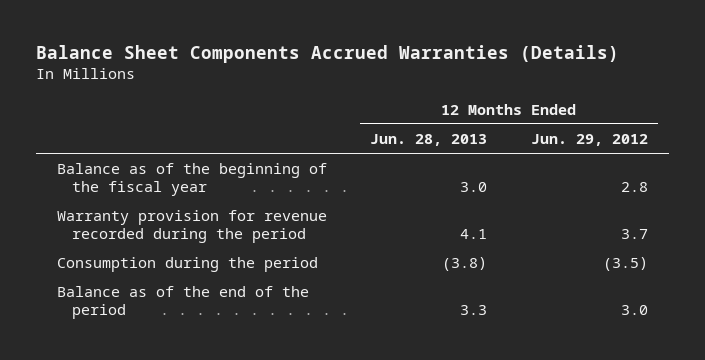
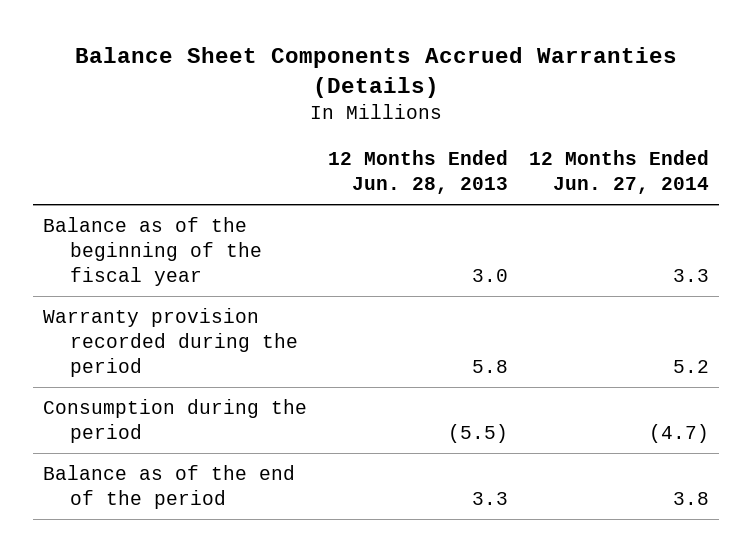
- | 12 Months Ended Jun. 28, 2013 | 12 Months Ended Jun. 29, 2012
+ | 12 Months Ended Jun. 28, 2013 | 12 Months Ended Jun. 27, 2014
- Warranty provision for revenue recorded during the period | 4.1 | 3.7
- Consumption during the period | (3.8) | (3.5)
+ Warranty provision recorded during the period | 5.8 | 5.2
+ Consumption during the period | (5.5) | (4.7)

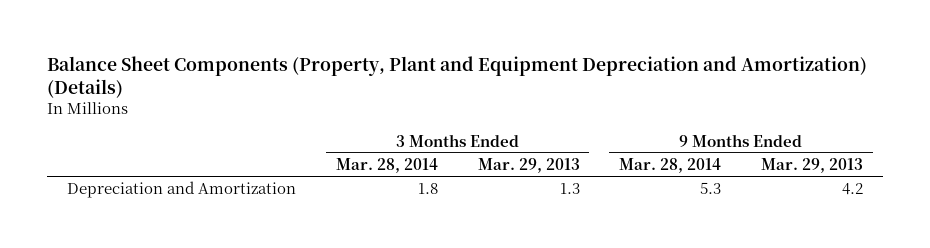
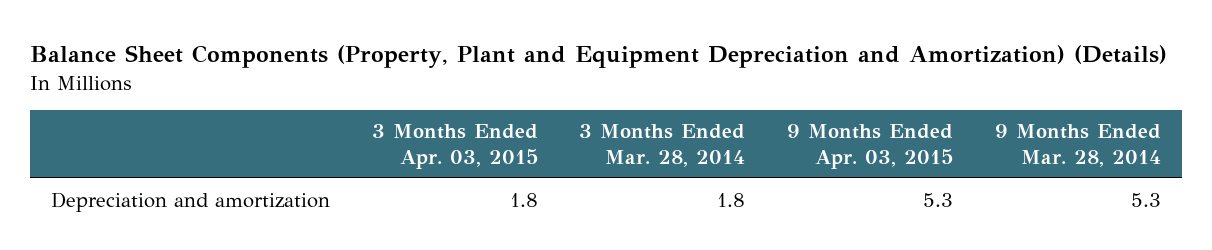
- | 3 Months Ended Mar. 28, 2014 | 3 Months Ended Mar. 29, 2013 | 9 Months Ended Mar. 28, 2014 | 9 Months Ended Mar. 29, 2013
+ | 3 Months Ended Apr. 03, 2015 | 3 Months Ended Mar. 28, 2014 | 9 Months Ended Apr. 03, 2015 | 9 Months Ended Mar. 28, 2014
- Depreciation and Amortization | 1.8 | 1.3 | 5.3 | 4.2
+ Depreciation and amortization | 1.8 | 1.8 | 5.3 | 5.3

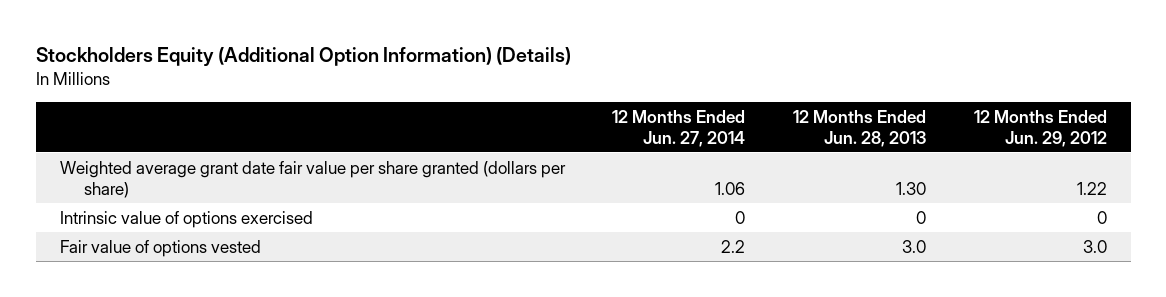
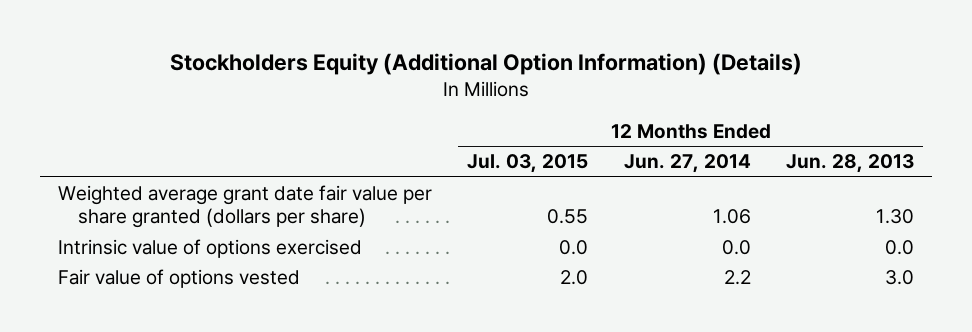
- | 12 Months Ended Jun. 27, 2014 | 12 Months Ended Jun. 28, 2013 | 12 Months Ended Jun. 29, 2012
+ | 12 Months Ended Jul. 03, 2015 | 12 Months Ended Jun. 27, 2014 | 12 Months Ended Jun. 28, 2013
- Intrinsic value of options exercised | 0 | 0 | 0
+ Intrinsic value of options exercised | 0.0 | 0.0 | 0.0

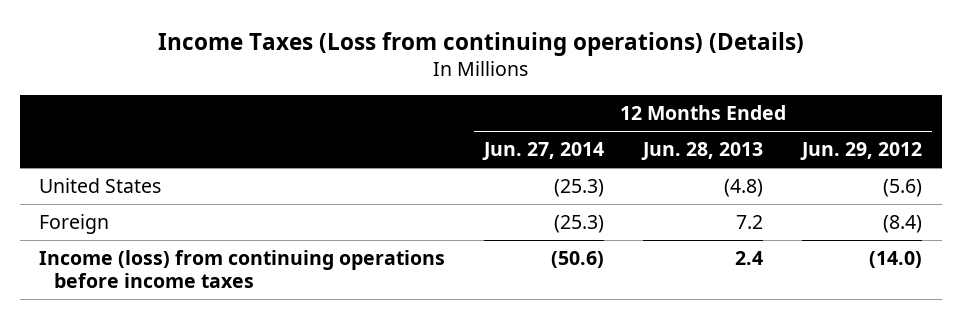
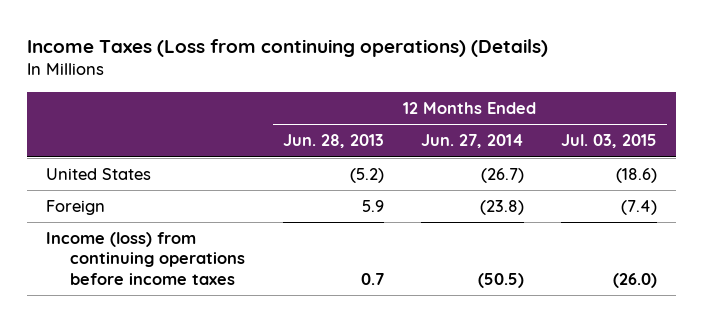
- | 12 Months Ended Jun. 27, 2014 | 12 Months Ended Jun. 28, 2013 | 12 Months Ended Jun. 29, 2012
+ | 12 Months Ended Jun. 28, 2013 | 12 Months Ended Jun. 27, 2014 | 12 Months Ended Jul. 03, 2015
- United States | (25.3) | (4.8) | (5.6)
- Foreign | (25.3) | 7.2 | (8.4)
- Income (loss) from continuing operations before income taxes | (50.6) | 2.4 | (14.0)
+ United States | (5.2) | (26.7) | (18.6)
+ Foreign | 5.9 | (23.8) | (7.4)
+ Income (loss) from continuing operations before income taxes | 0.7 | (50.5) | (26.0)

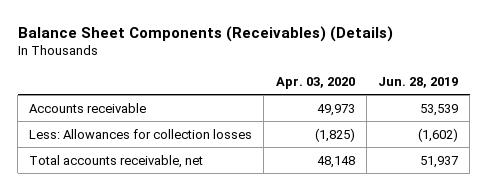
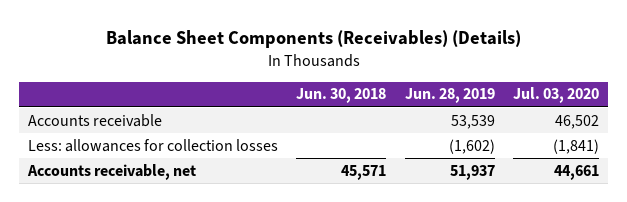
- | Apr. 03, 2020 | Jun. 28, 2019
+ | Jun. 30, 2018 | Jun. 28, 2019 | Jul. 03, 2020
- Less: Allowances for collection losses | (1,825) | (1,602)
- Total accounts receivable, net | 48,148 | 51,937
+ Less: allowances for collection losses | | (1,602) | (1,841)
+ Accounts receivable, net | 45,571 | 51,937 | 44,661

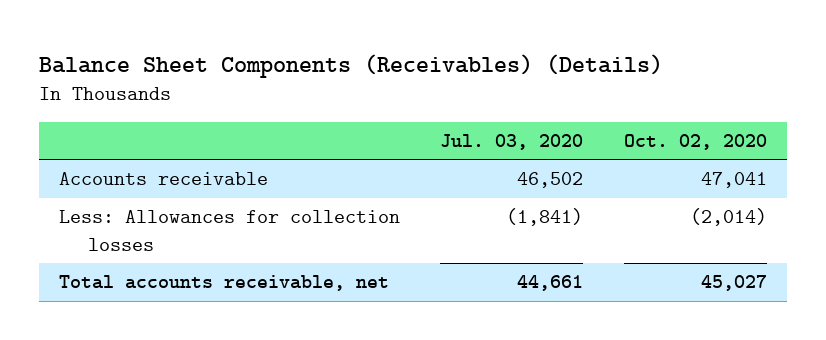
- | Jun. 30, 2018 | Jun. 28, 2019 | Jul. 03, 2020
+ | Jul. 03, 2020 | Oct. 02, 2020
- Less: allowances for collection losses | | (1,602) | (1,841)
- Accounts receivable, net | 45,571 | 51,937 | 44,661
+ Less: Allowances for collection losses | (1,841) | (2,014)
+ Total accounts receivable, net | 44,661 | 45,027

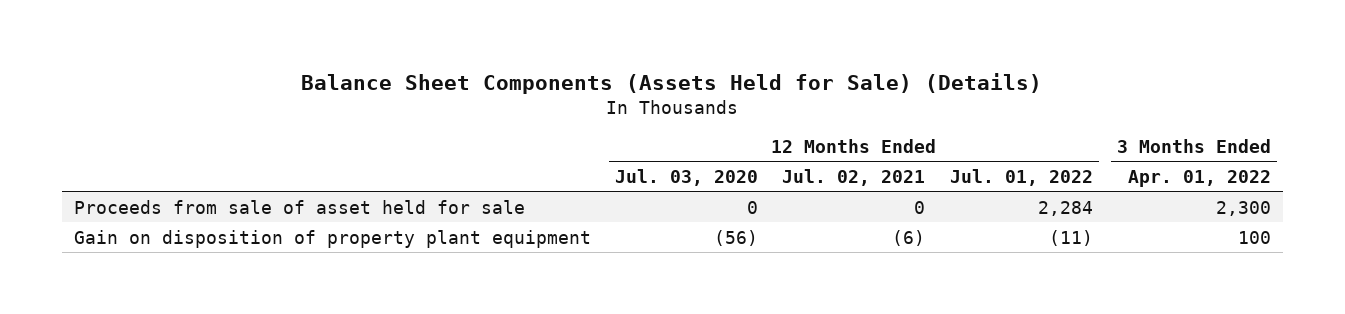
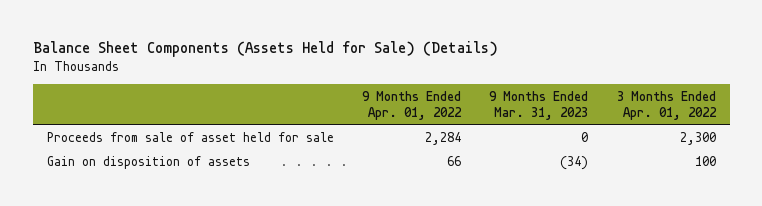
- | 12 Months Ended Jul. 03, 2020 | 12 Months Ended Jul. 02, 2021 | 12 Months Ended Jul. 01, 2022 | 3 Months Ended Apr. 01, 2022
+ | 9 Months Ended Apr. 01, 2022 | 9 Months Ended Mar. 31, 2023 | 3 Months Ended Apr. 01, 2022
- Gain on disposition of property plant equipment | (56) | (6) | (11) | 100
+ Gain on disposition of assets | 66 | (34) | 100

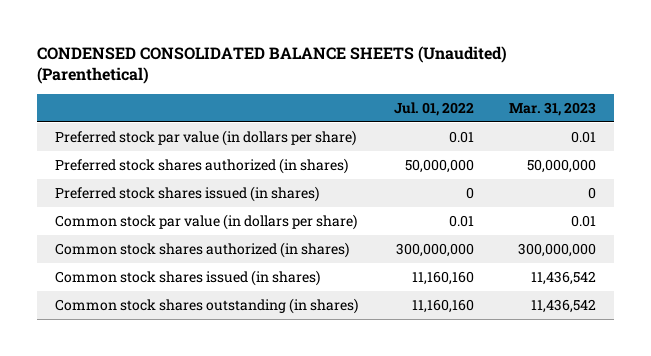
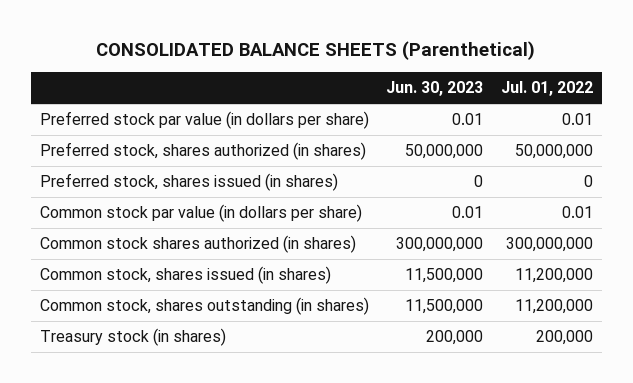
- CONDENSED CONSOLIDATED BALANCE SHEETS (Unaudited) (Parenthetical)
+ CONSOLIDATED BALANCE SHEETS (Parenthetical)
- | Jul. 01, 2022 | Mar. 31, 2023
+ | Jun. 30, 2023 | Jul. 01, 2022
- Preferred stock shares authorized (in shares) | 50,000,000 | 50,000,000
- Preferred stock shares issued (in shares) | 0 | 0
+ Preferred stock, shares authorized (in shares) | 50,000,000 | 50,000,000
+ Preferred stock, shares issued (in shares) | 0 | 0
- Common stock shares issued (in shares) | 11,160,160 | 11,436,542
- Common stock shares outstanding (in shares) | 11,160,160 | 11,436,542
+ Common stock, shares issued (in shares) | 11,500,000 | 11,200,000
+ Common stock, shares outstanding (in shares) | 11,500,000 | 11,200,000
+ Treasury stock (in shares) | 200,000 | 200,000

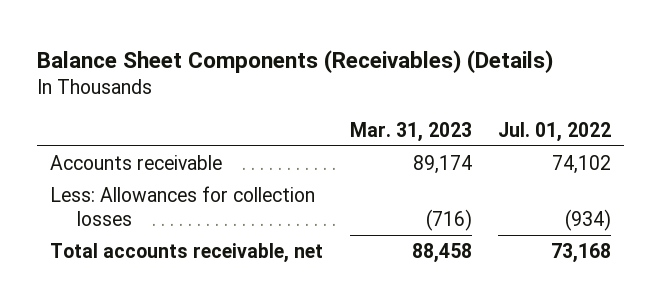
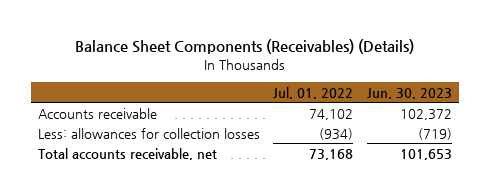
- | Mar. 31, 2023 | Jul. 01, 2022
+ | Jul. 01, 2022 | Jun. 30, 2023
- Less: Allowances for collection losses | (716) | (934)
+ Less: allowances for collection losses | (934) | (719)

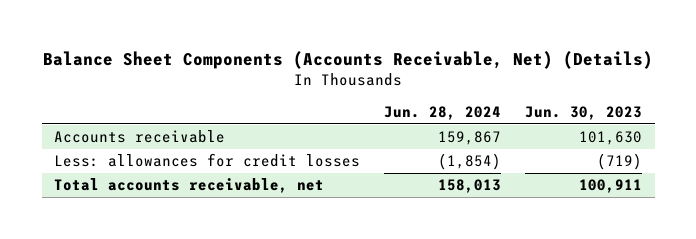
- Balance Sheet Components (Receivables) (Details)
+ Balance Sheet Components (Accounts Receivable, Net) (Details)
- | Jul. 01, 2022 | Jun. 30, 2023
+ | Jun. 28, 2024 | Jun. 30, 2023
- Accounts receivable | 74,102 | 102,372
- Less: allowances for collection losses | (934) | (719)
- Total accounts receivable, net | 73,168 | 101,653
+ Accounts receivable | 159,867 | 101,630
+ Less: allowances for credit losses | (1,854) | (719)
+ Total accounts receivable, net | 158,013 | 100,911

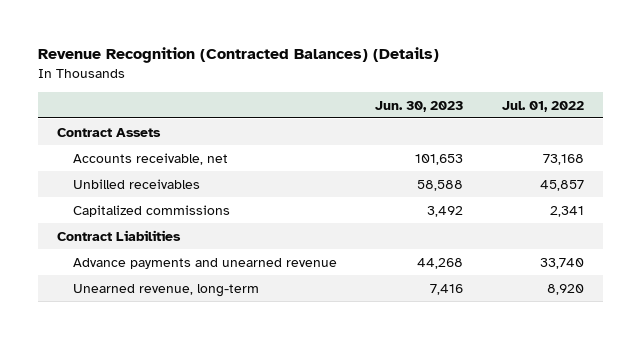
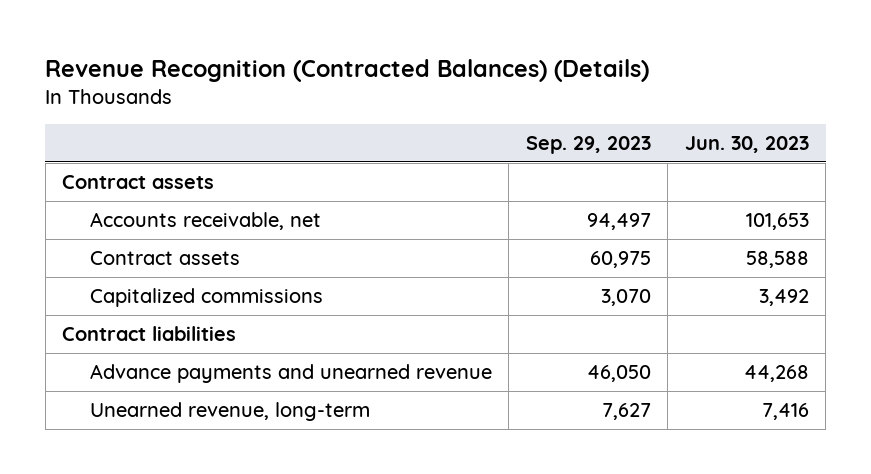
- | Jun. 30, 2023 | Jul. 01, 2022
+ | Sep. 29, 2023 | Jun. 30, 2023
- Contract Assets
+ Contract assets
- Unbilled receivables | 58,588 | 45,857
+ Contract assets | 60,975 | 58,588
- Contract Liabilities
+ Contract liabilities

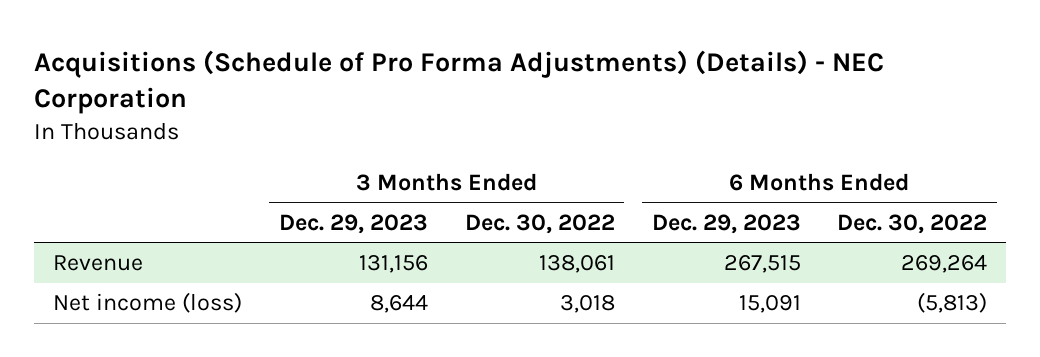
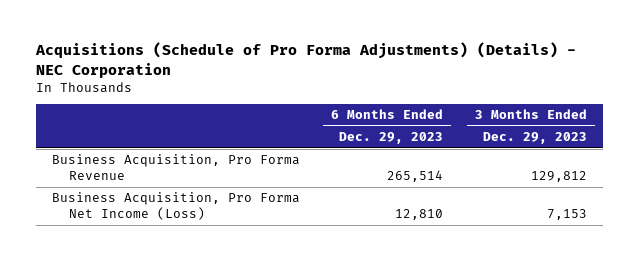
- | 3 Months Ended Dec. 29, 2023 | 3 Months Ended Dec. 30, 2022 | 6 Months Ended Dec. 29, 2023 | 6 Months Ended Dec. 30, 2022
+ | 6 Months Ended Dec. 29, 2023 | 3 Months Ended Dec. 29, 2023
- Revenue | 131,156 | 138,061 | 267,515 | 269,264
- Net income (loss) | 8,644 | 3,018 | 15,091 | (5,813)
+ Business Acquisition, Pro Forma Revenue | 265,514 | 129,812
+ Business Acquisition, Pro Forma Net Income (Loss) | 12,810 | 7,153

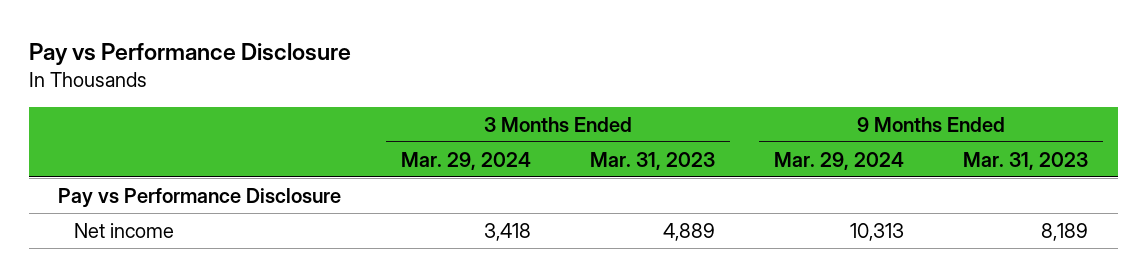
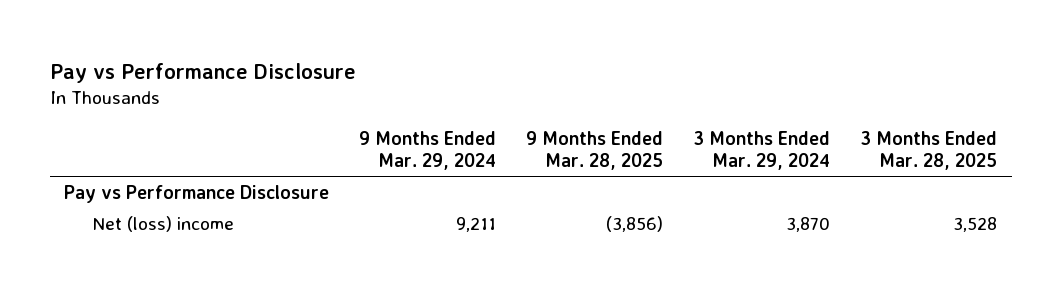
- | 3 Months Ended Mar. 29, 2024 | 3 Months Ended Mar. 31, 2023 | 9 Months Ended Mar. 29, 2024 | 9 Months Ended Mar. 31, 2023
+ | 9 Months Ended Mar. 29, 2024 | 9 Months Ended Mar. 28, 2025 | 3 Months Ended Mar. 29, 2024 | 3 Months Ended Mar. 28, 2025
- Net income | 3,418 | 4,889 | 10,313 | 8,189
+ Net (loss) income | 9,211 | (3,856) | 3,870 | 3,528

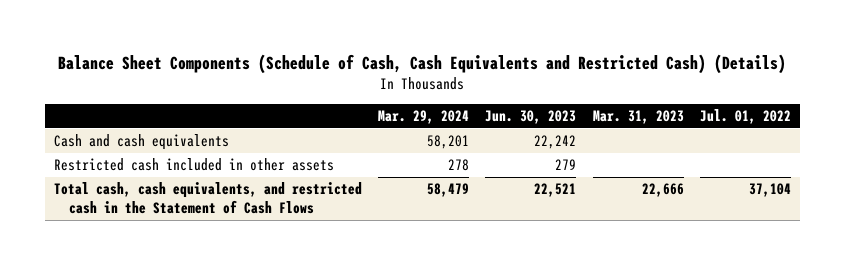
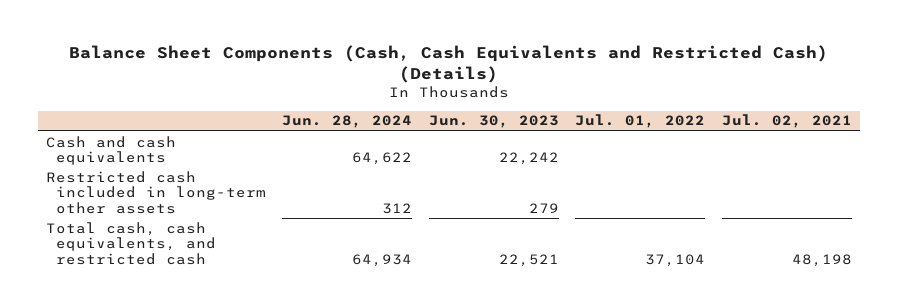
- Balance Sheet Components (Schedule of Cash, Cash Equivalents and Restricted Cash) (Details)
+ Balance Sheet Components (Cash, Cash Equivalents and Restricted Cash) (Details)
- | Mar. 29, 2024 | Jun. 30, 2023 | Mar. 31, 2023 | Jul. 01, 2022
+ | Jun. 28, 2024 | Jun. 30, 2023 | Jul. 01, 2022 | Jul. 02, 2021
- Restricted cash included in other assets | 278 | 279 | |
- Total cash, cash equivalents, and restricted cash in the Statement of Cash Flows | 58,479 | 22,521 | 22,666 | 37,104
+ Restricted cash included in long-term other assets | 312 | 279 | |
+ Total cash, cash equivalents, and restricted cash | 64,934 | 22,521 | 37,104 | 48,198

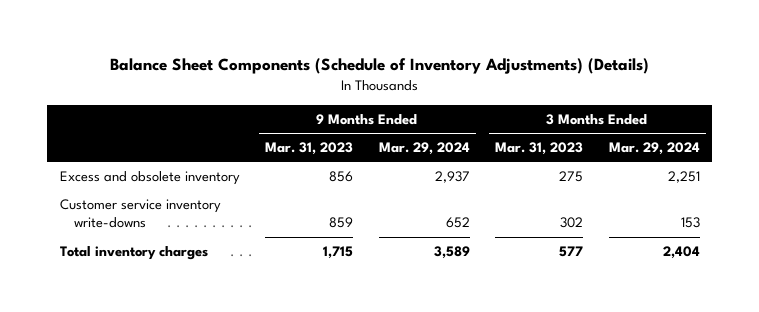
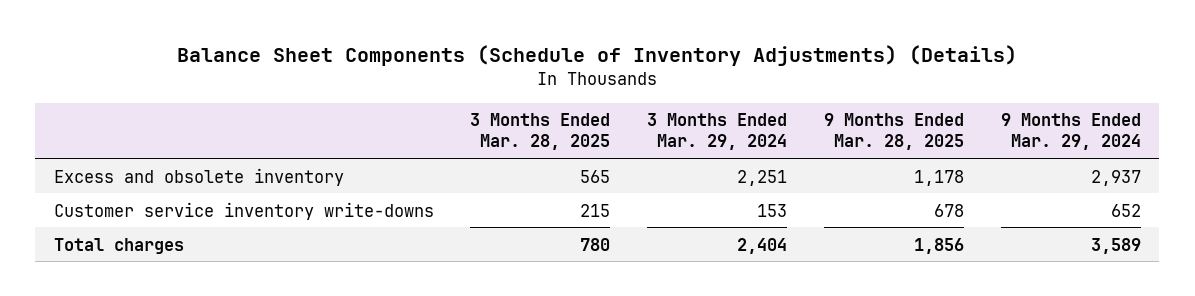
- | 9 Months Ended Mar. 31, 2023 | 9 Months Ended Mar. 29, 2024 | 3 Months Ended Mar. 31, 2023 | 3 Months Ended Mar. 29, 2024
+ | 3 Months Ended Mar. 28, 2025 | 3 Months Ended Mar. 29, 2024 | 9 Months Ended Mar. 28, 2025 | 9 Months Ended Mar. 29, 2024
- Total inventory charges | 1,715 | 3,589 | 577 | 2,404
+ Total charges | 780 | 2,404 | 1,856 | 3,589

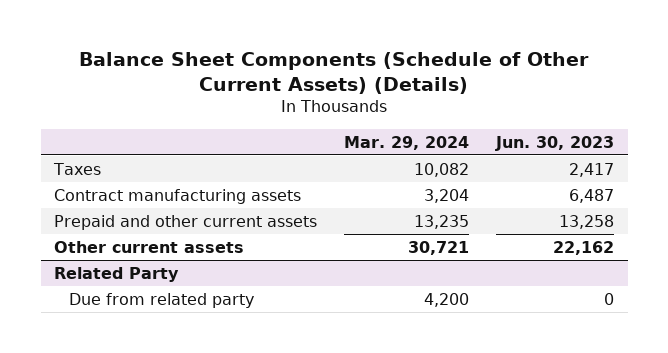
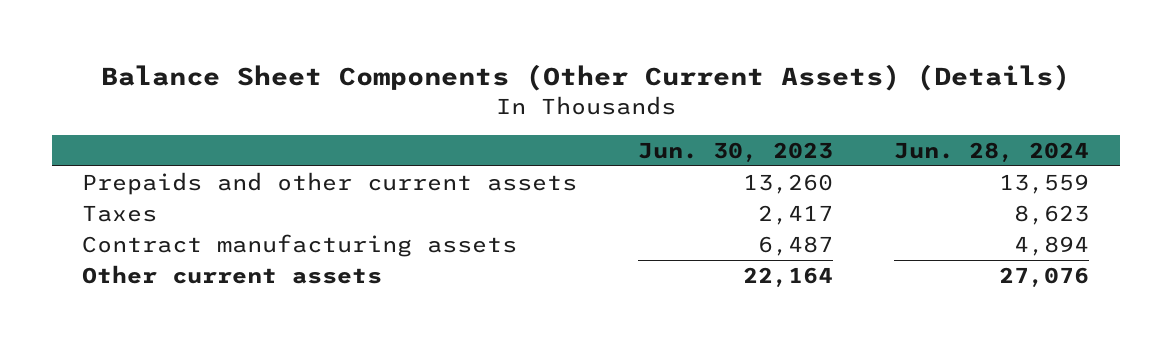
- Balance Sheet Components (Schedule of Other Current Assets) (Details)
+ Balance Sheet Components (Other Current Assets) (Details)
- | Mar. 29, 2024 | Jun. 30, 2023
+ | Jun. 30, 2023 | Jun. 28, 2024
+ Prepaids and other current assets | 13,260 | 13,559
- Prepaid and other current assets | 13,235 | 13,258
- Other current assets | 30,721 | 22,162
- Related Party
- Due from related party | 4,200 | 0
+ Other current assets | 22,164 | 27,076

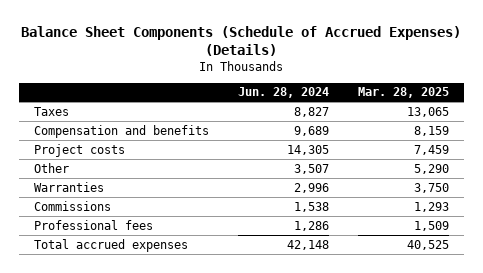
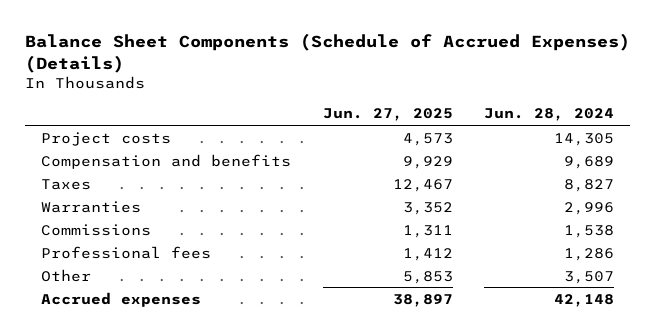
- | Jun. 28, 2024 | Mar. 28, 2025
+ | Jun. 27, 2025 | Jun. 28, 2024
moved down: Compensation and benefits | 9,929 | 9,689
moved down: Taxes | 12,467 | 8,827
- Total accrued expenses | 42,148 | 40,525
moved down: Other | 5,853 | 3,507
+ Accrued expenses | 38,897 | 42,148

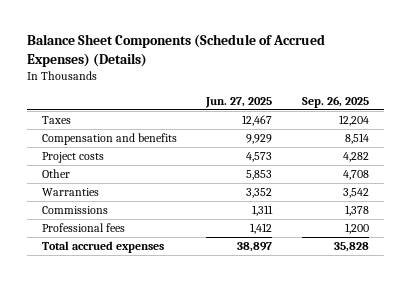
- | Jun. 27, 2025 | Jun. 28, 2024
+ | Jun. 27, 2025 | Sep. 26, 2025
moved down: Compensation and benefits | 9,929 | 8,514
moved down: Project costs | 4,573 | 4,282
moved up: Other | 5,853 | 4,708
- Accrued expenses | 38,897 | 42,148
+ Total accrued expenses | 38,897 | 35,828

